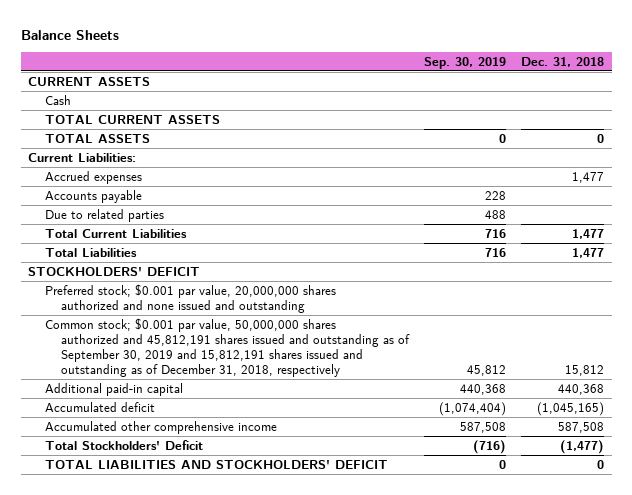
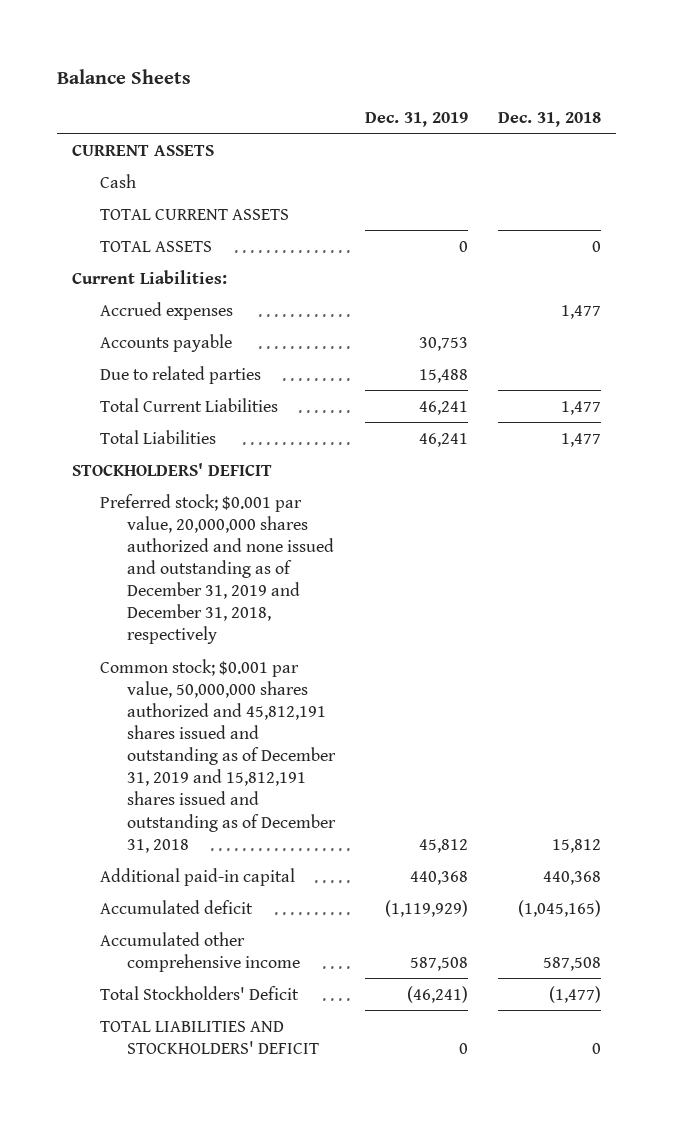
- | Sep. 30, 2019 | Dec. 31, 2018
+ | Dec. 31, 2019 | Dec. 31, 2018
- Preferred stock; $0.001 par value, 20,000,000 shares authorized and none issued and outstanding
- Common stock; $0.001 par value, 50,000,000 shares authorized and 45,812,191 shares issued and outstanding as of September 30, 2019 and 15,812,191 shares issued and outstanding as of December 31, 2018, respectively | 45,812 | 15,812
+ Preferred stock; $0.001 par value, 20,000,000 shares authorized and none issued and outstanding as of December 31, 2019 and December 31, 2018, respectively
+ Common stock; $0.001 par value, 50,000,000 shares authorized and 45,812,191 shares issued and outstanding as of December 31, 2019 and 15,812,191 shares issued and outstanding as of December 31, 2018 | 45,812 | 15,812

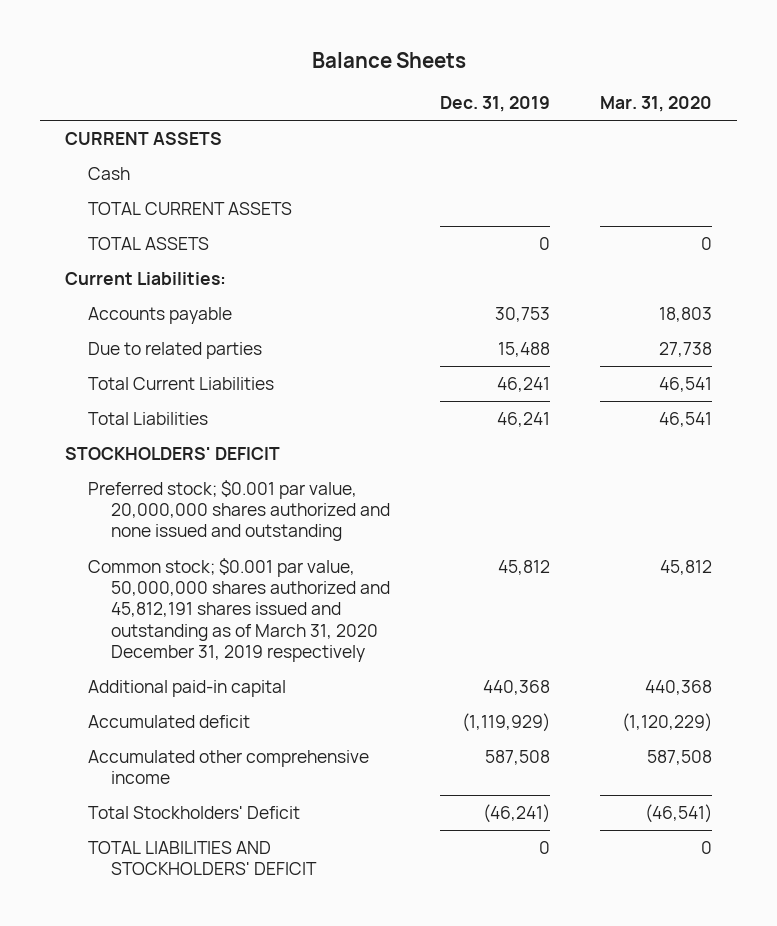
- | Dec. 31, 2019 | Dec. 31, 2018
+ | Dec. 31, 2019 | Mar. 31, 2020
- Accrued expenses | | 1,477
- Preferred stock; $0.001 par value, 20,000,000 shares authorized and none issued and outstanding as of December 31, 2019 and December 31, 2018, respectively
- Common stock; $0.001 par value, 50,000,000 shares authorized and 45,812,191 shares issued and outstanding as of December 31, 2019 and 15,812,191 shares issued and outstanding as of December 31, 2018 | 45,812 | 15,812
+ Preferred stock; $0.001 par value, 20,000,000 shares authorized and none issued and outstanding
+ Common stock; $0.001 par value, 50,000,000 shares authorized and 45,812,191 shares issued and outstanding as of March 31, 2020 December 31, 2019 respectively | 45,812 | 45,812

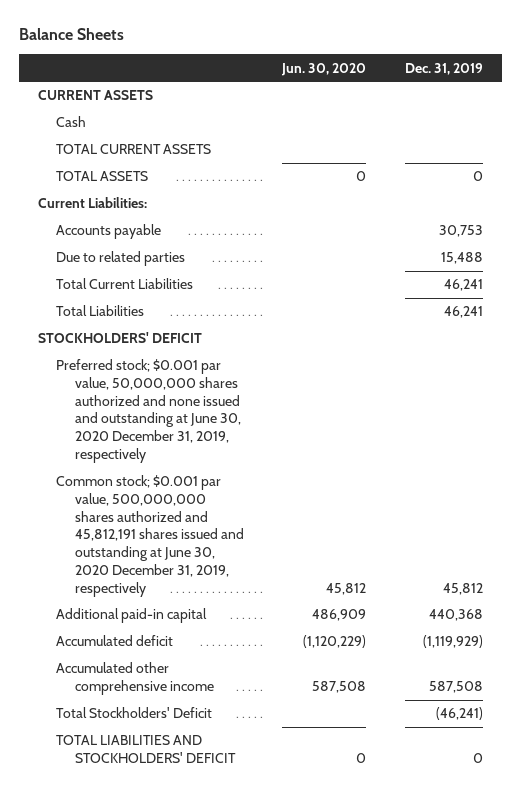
- | Dec. 31, 2019 | Mar. 31, 2020
+ | Jun. 30, 2020 | Dec. 31, 2019
- Preferred stock; $0.001 par value, 20,000,000 shares authorized and none issued and outstanding
- Common stock; $0.001 par value, 50,000,000 shares authorized and 45,812,191 shares issued and outstanding as of March 31, 2020 December 31, 2019 respectively | 45,812 | 45,812
+ Preferred stock; $0.001 par value, 50,000,000 shares authorized and none issued and outstanding at June 30, 2020 December 31, 2019, respectively
+ Common stock; $0.001 par value, 500,000,000 shares authorized and 45,812,191 shares issued and outstanding at June 30, 2020 December 31, 2019, respectively | 45,812 | 45,812

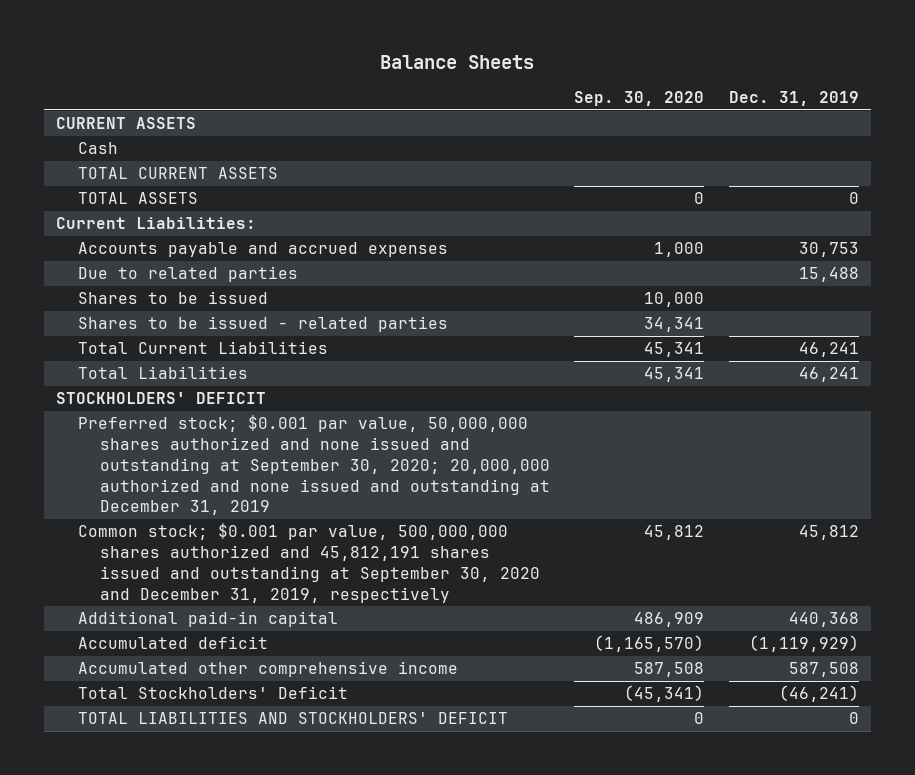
- | Jun. 30, 2020 | Dec. 31, 2019
+ | Sep. 30, 2020 | Dec. 31, 2019
- Accounts payable | | 30,753
+ Accounts payable and accrued expenses | 1,000 | 30,753
+ Shares to be issued | 10,000 |
+ Shares to be issued - related parties | 34,341 |
- Preferred stock; $0.001 par value, 50,000,000 shares authorized and none issued and outstanding at June 30, 2020 December 31, 2019, respectively
- Common stock; $0.001 par value, 500,000,000 shares authorized and 45,812,191 shares issued and outstanding at June 30, 2020 December 31, 2019, respectively | 45,812 | 45,812
+ Preferred stock; $0.001 par value, 50,000,000 shares authorized and none issued and outstanding at September 30, 2020; 20,000,000 authorized and none issued and outstanding at December 31, 2019
+ Common stock; $0.001 par value, 500,000,000 shares authorized and 45,812,191 shares issued and outstanding at September 30, 2020 and December 31, 2019, respectively | 45,812 | 45,812

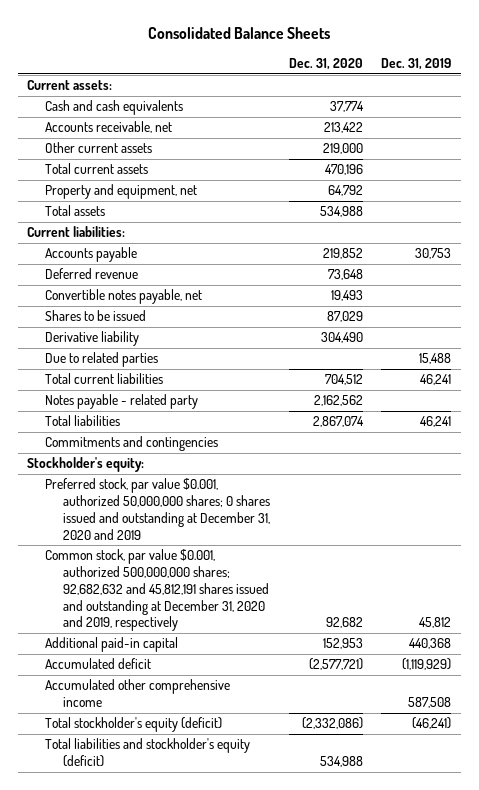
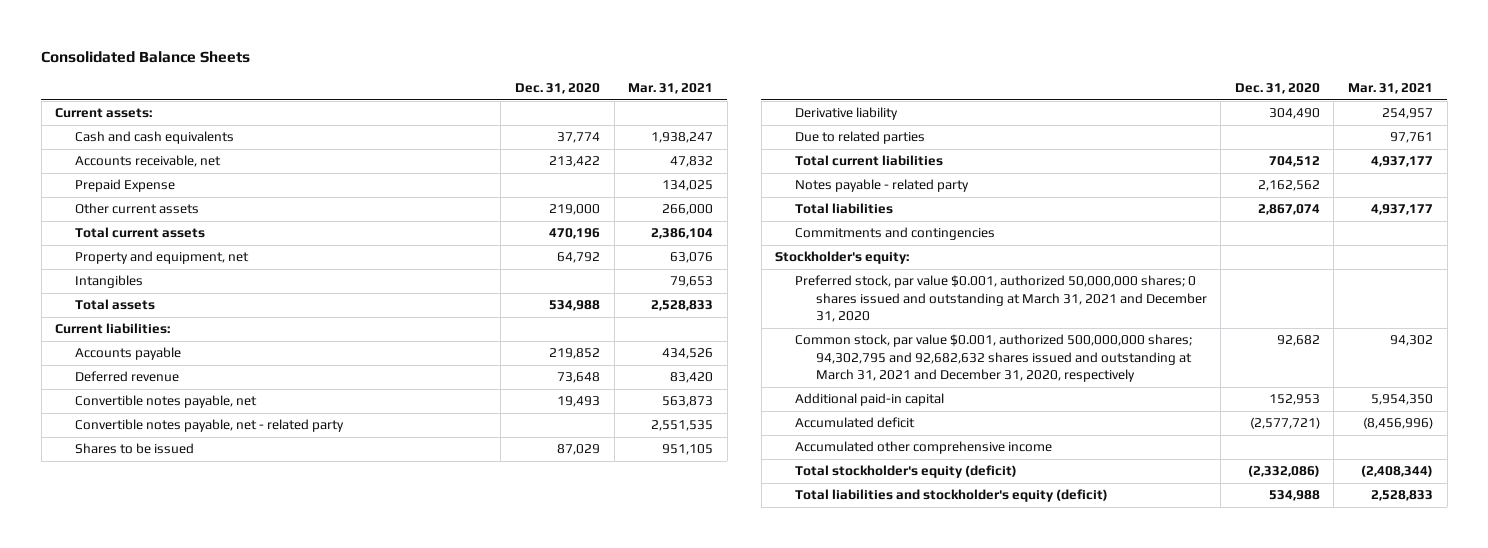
- | Dec. 31, 2020 | Dec. 31, 2019
+ | Dec. 31, 2020 | Mar. 31, 2021
+ Prepaid Expense | | 134,025
+ Intangibles | | 79,653
+ Convertible notes payable, net - related party | | 2,551,535
- Preferred stock, par value $0.001, authorized 50,000,000 shares; 0 shares issued and outstanding at December 31, 2020 and 2019
- Common stock, par value $0.001, authorized 500,000,000 shares; 92,682,632 and 45,812,191 shares issued and outstanding at December 31, 2020 and 2019, respectively | 92,682 | 45,812
+ Preferred stock, par value $0.001, authorized 50,000,000 shares; 0 shares issued and outstanding at March 31, 2021 and December 31, 2020
+ Common stock, par value $0.001, authorized 500,000,000 shares; 94,302,795 and 92,682,632 shares issued and outstanding at March 31, 2021 and December 31, 2020, respectively | 92,682 | 94,302

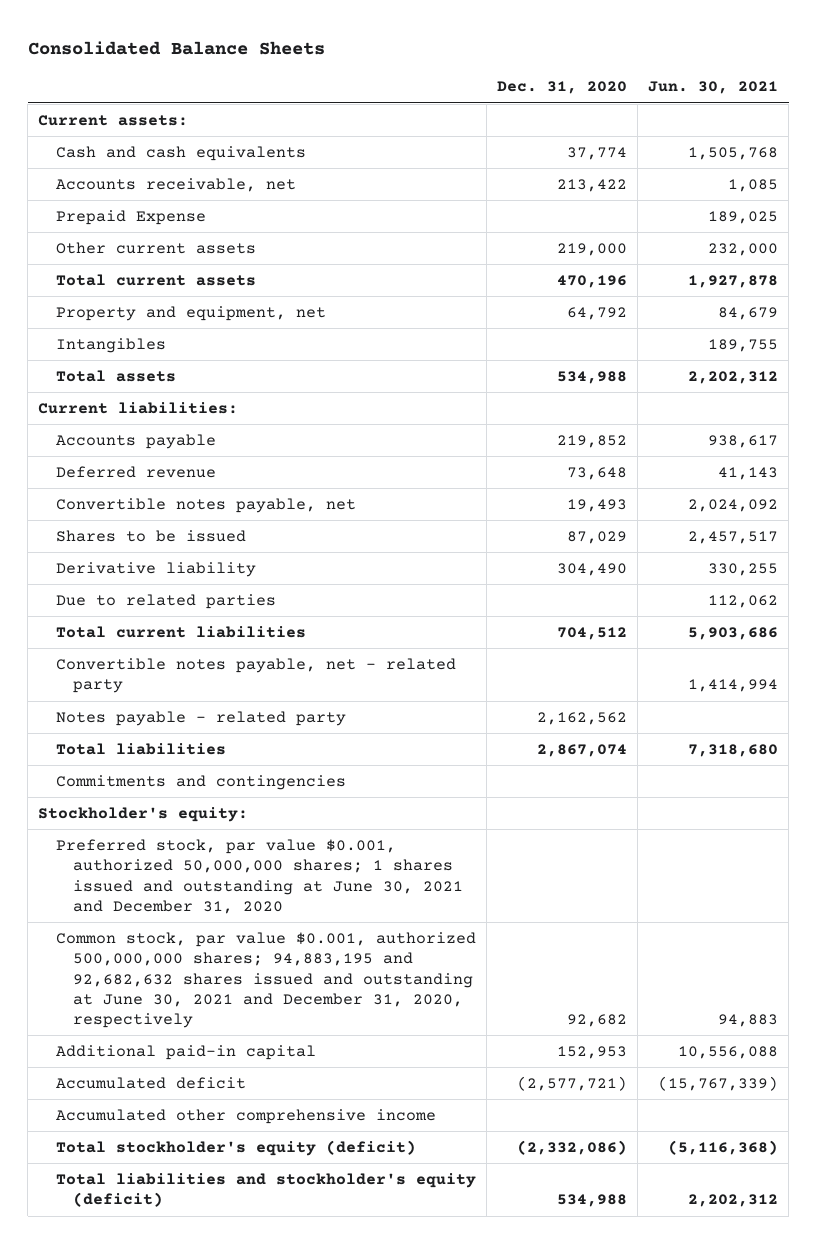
- | Dec. 31, 2020 | Mar. 31, 2021
+ | Dec. 31, 2020 | Jun. 30, 2021
moved down: Convertible notes payable, net - related party | | 1,414,994
- Preferred stock, par value $0.001, authorized 50,000,000 shares; 0 shares issued and outstanding at March 31, 2021 and December 31, 2020
- Common stock, par value $0.001, authorized 500,000,000 shares; 94,302,795 and 92,682,632 shares issued and outstanding at March 31, 2021 and December 31, 2020, respectively | 92,682 | 94,302
+ Preferred stock, par value $0.001, authorized 50,000,000 shares; 1 shares issued and outstanding at June 30, 2021 and December 31, 2020
+ Common stock, par value $0.001, authorized 500,000,000 shares; 94,883,195 and 92,682,632 shares issued and outstanding at June 30, 2021 and December 31, 2020, respectively | 92,682 | 94,883

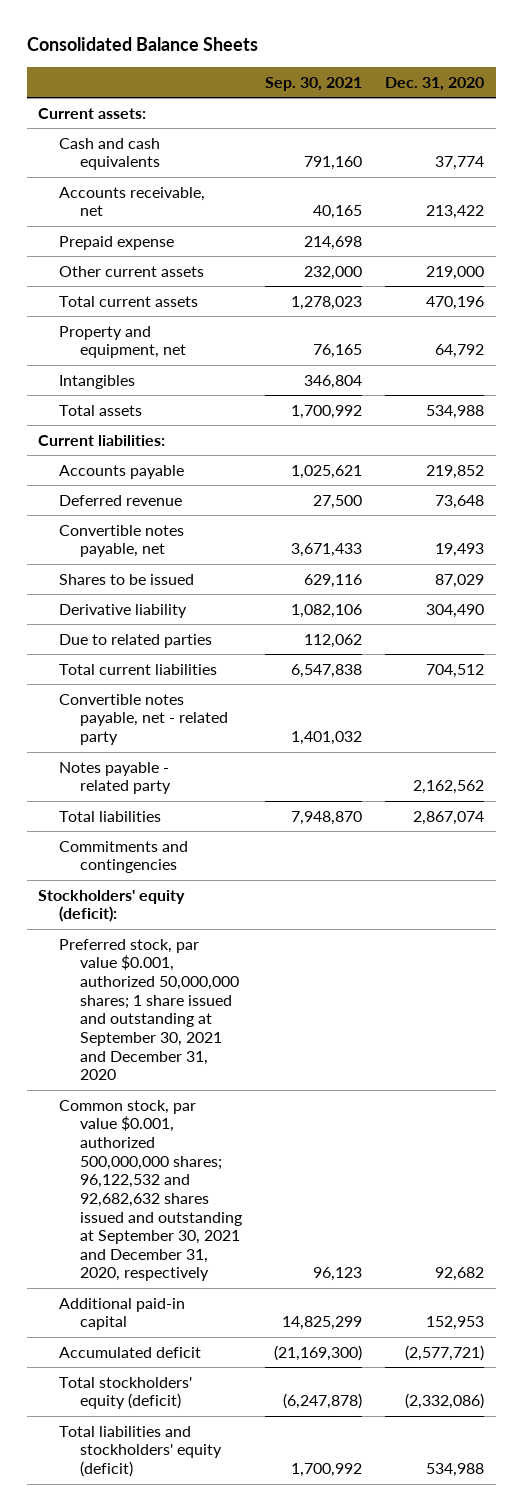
- | Dec. 31, 2020 | Jun. 30, 2021
+ | Sep. 30, 2021 | Dec. 31, 2020
- Prepaid Expense | | 189,025
+ Prepaid expense | 214,698 |
- Stockholder's equity:
- Preferred stock, par value $0.001, authorized 50,000,000 shares; 1 shares issued and outstanding at June 30, 2021 and December 31, 2020
- Common stock, par value $0.001, authorized 500,000,000 shares; 94,883,195 and 92,682,632 shares issued and outstanding at June 30, 2021 and December 31, 2020, respectively | 92,682 | 94,883
+ Stockholders' equity (deficit):
+ Preferred stock, par value $0.001, authorized 50,000,000 shares; 1 share issued and outstanding at September 30, 2021 and December 31, 2020
+ Common stock, par value $0.001, authorized 500,000,000 shares; 96,122,532 and 92,682,632 shares issued and outstanding at September 30, 2021 and December 31, 2020, respectively | 96,123 | 92,682
- Accumulated other comprehensive income
- Total stockholder's equity (deficit) | (2,332,086) | (5,116,368)
- Total liabilities and stockholder's equity (deficit) | 534,988 | 2,202,312
+ Total stockholders' equity (deficit) | (6,247,878) | (2,332,086)
+ Total liabilities and stockholders' equity (deficit) | 1,700,992 | 534,988

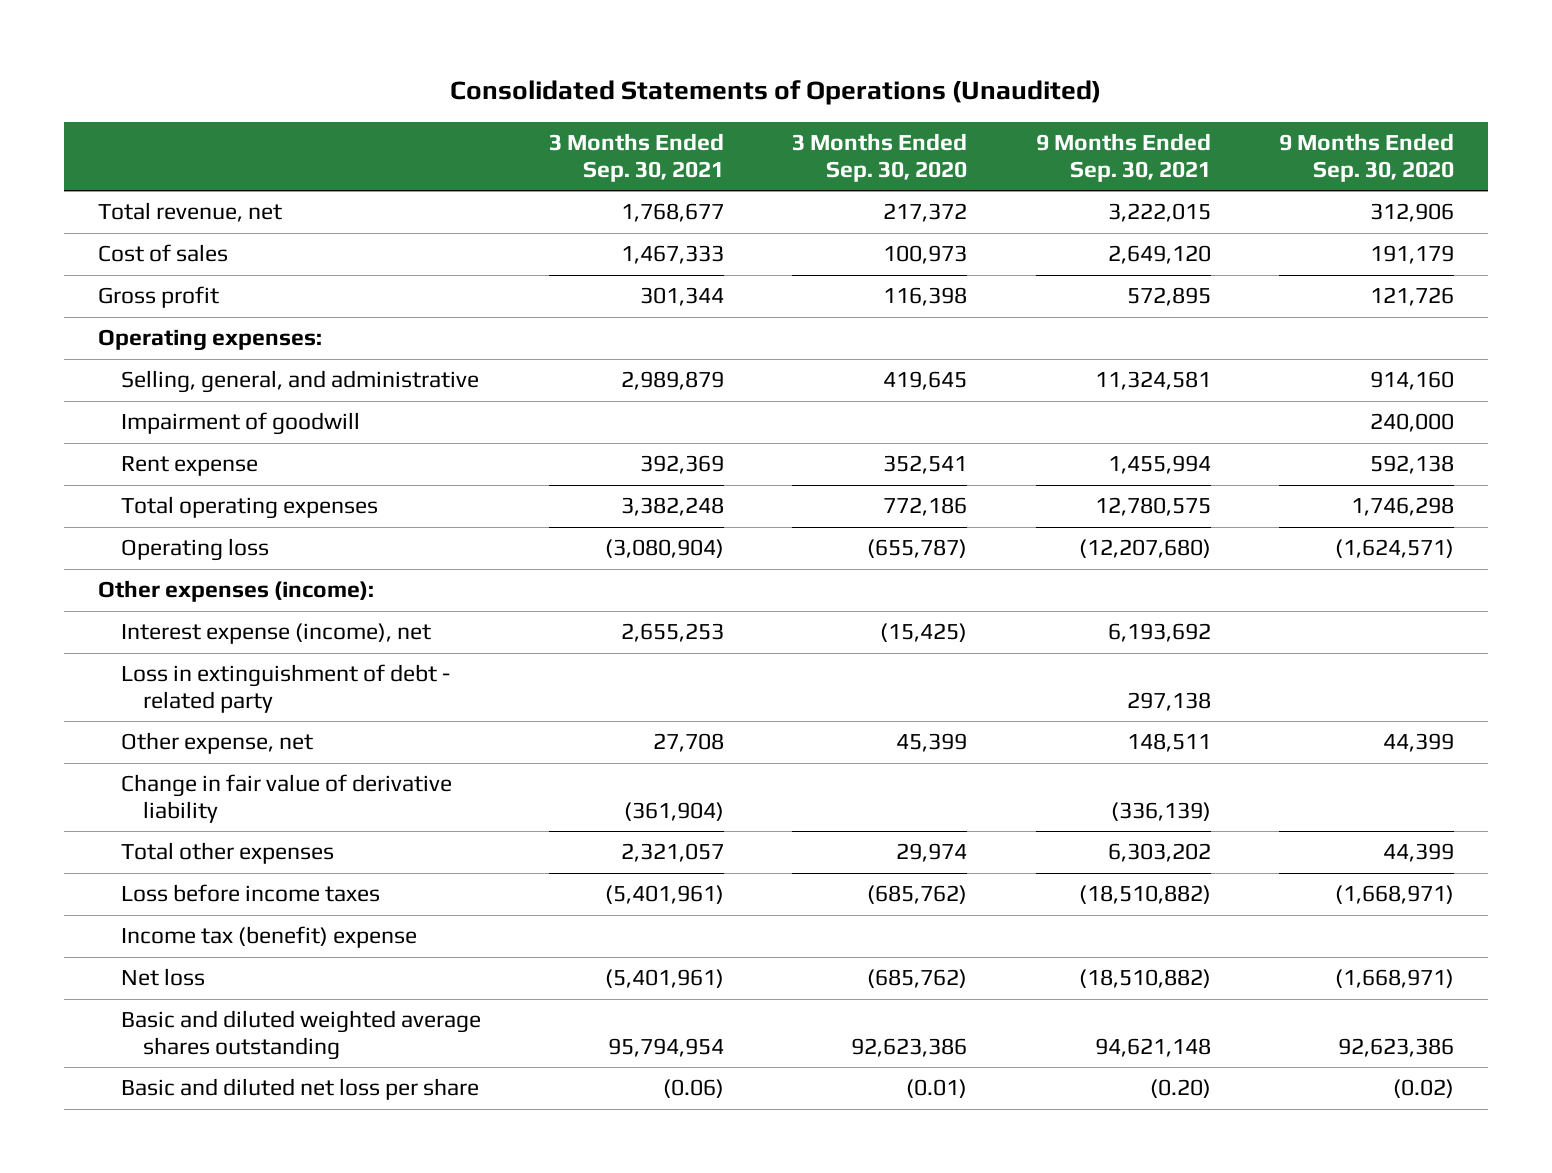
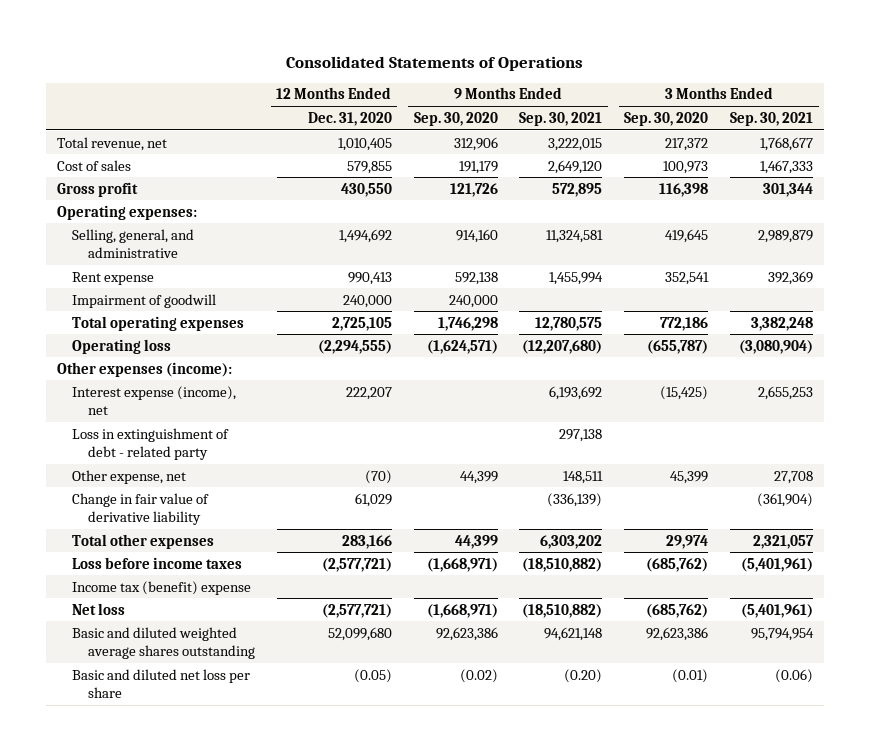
- Consolidated Statements of Operations (Unaudited)
+ Consolidated Statements of Operations
- | 3 Months Ended Sep. 30, 2021 | 3 Months Ended Sep. 30, 2020 | 9 Months Ended Sep. 30, 2021 | 9 Months Ended Sep. 30, 2020
+ | 12 Months Ended Dec. 31, 2020 | 9 Months Ended Sep. 30, 2020 | 9 Months Ended Sep. 30, 2021 | 3 Months Ended Sep. 30, 2020 | 3 Months Ended Sep. 30, 2021
moved down: Impairment of goodwill | 240,000 | 240,000 | | |

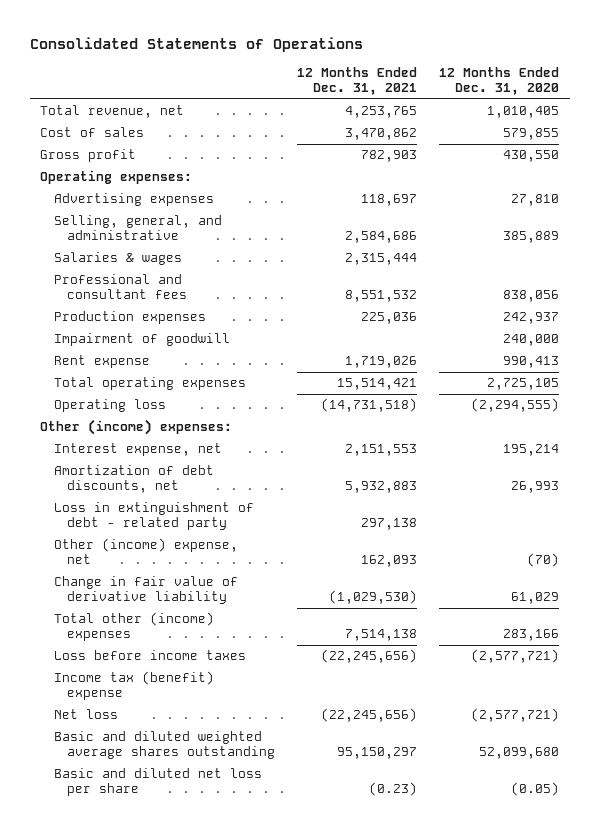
- | 12 Months Ended Dec. 31, 2020 | 9 Months Ended Sep. 30, 2020 | 9 Months Ended Sep. 30, 2021 | 3 Months Ended Sep. 30, 2020 | 3 Months Ended Sep. 30, 2021
+ | 12 Months Ended Dec. 31, 2021 | 12 Months Ended Dec. 31, 2020
- Selling, general, and administrative | 1,494,692 | 914,160 | 11,324,581 | 419,645 | 2,989,879
+ Advertising expenses | 118,697 | 27,810
+ Selling, general, and administrative | 2,584,686 | 385,889
+ Salaries & wages | 2,315,444 |
+ Professional and consultant fees | 8,551,532 | 838,056
+ Production expenses | 225,036 | 242,937
moved down: Rent expense | 1,719,026 | 990,413
- Other expenses (income):
- Interest expense (income), net | 222,207 | | 6,193,692 | (15,425) | 2,655,253
+ Other (income) expenses:
+ Interest expense, net | 2,151,553 | 195,214
+ Amortization of debt discounts, net | 5,932,883 | 26,993
- Other expense, net | (70) | 44,399 | 148,511 | 45,399 | 27,708
+ Other (income) expense, net | 162,093 | (70)
- Total other expenses | 283,166 | 44,399 | 6,303,202 | 29,974 | 2,321,057
+ Total other (income) expenses | 7,514,138 | 283,166

